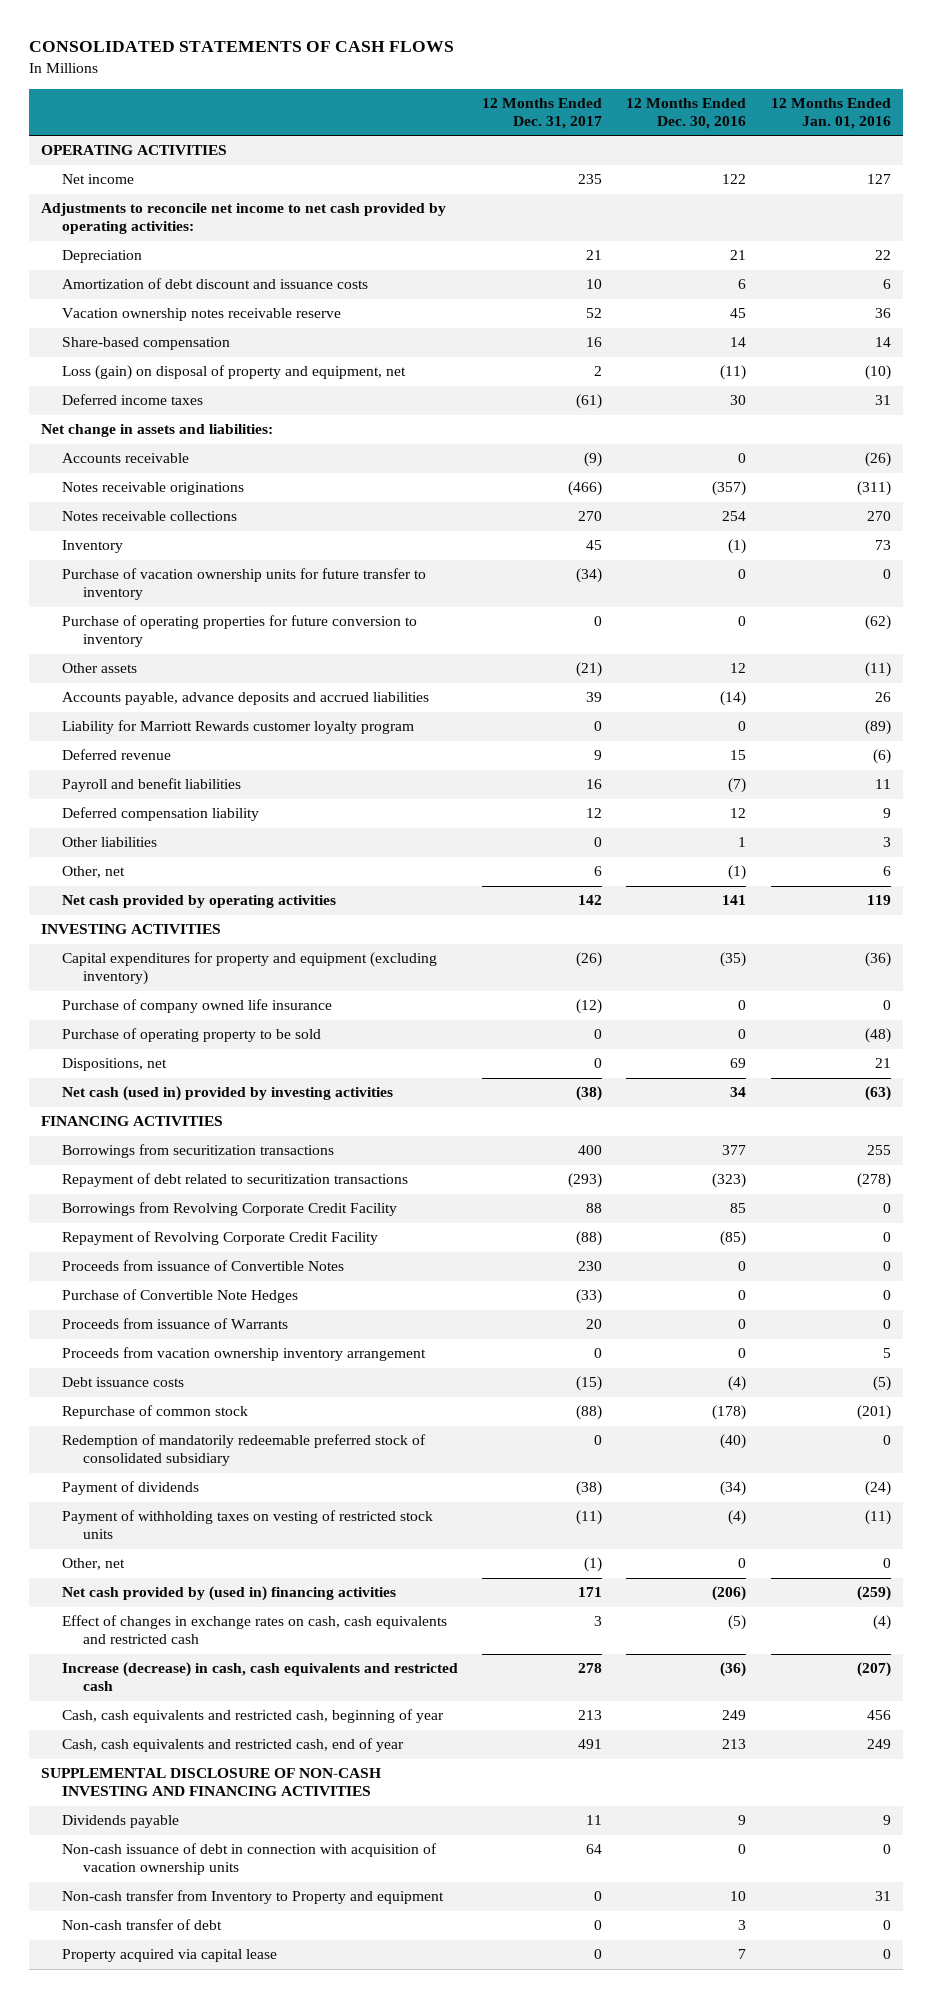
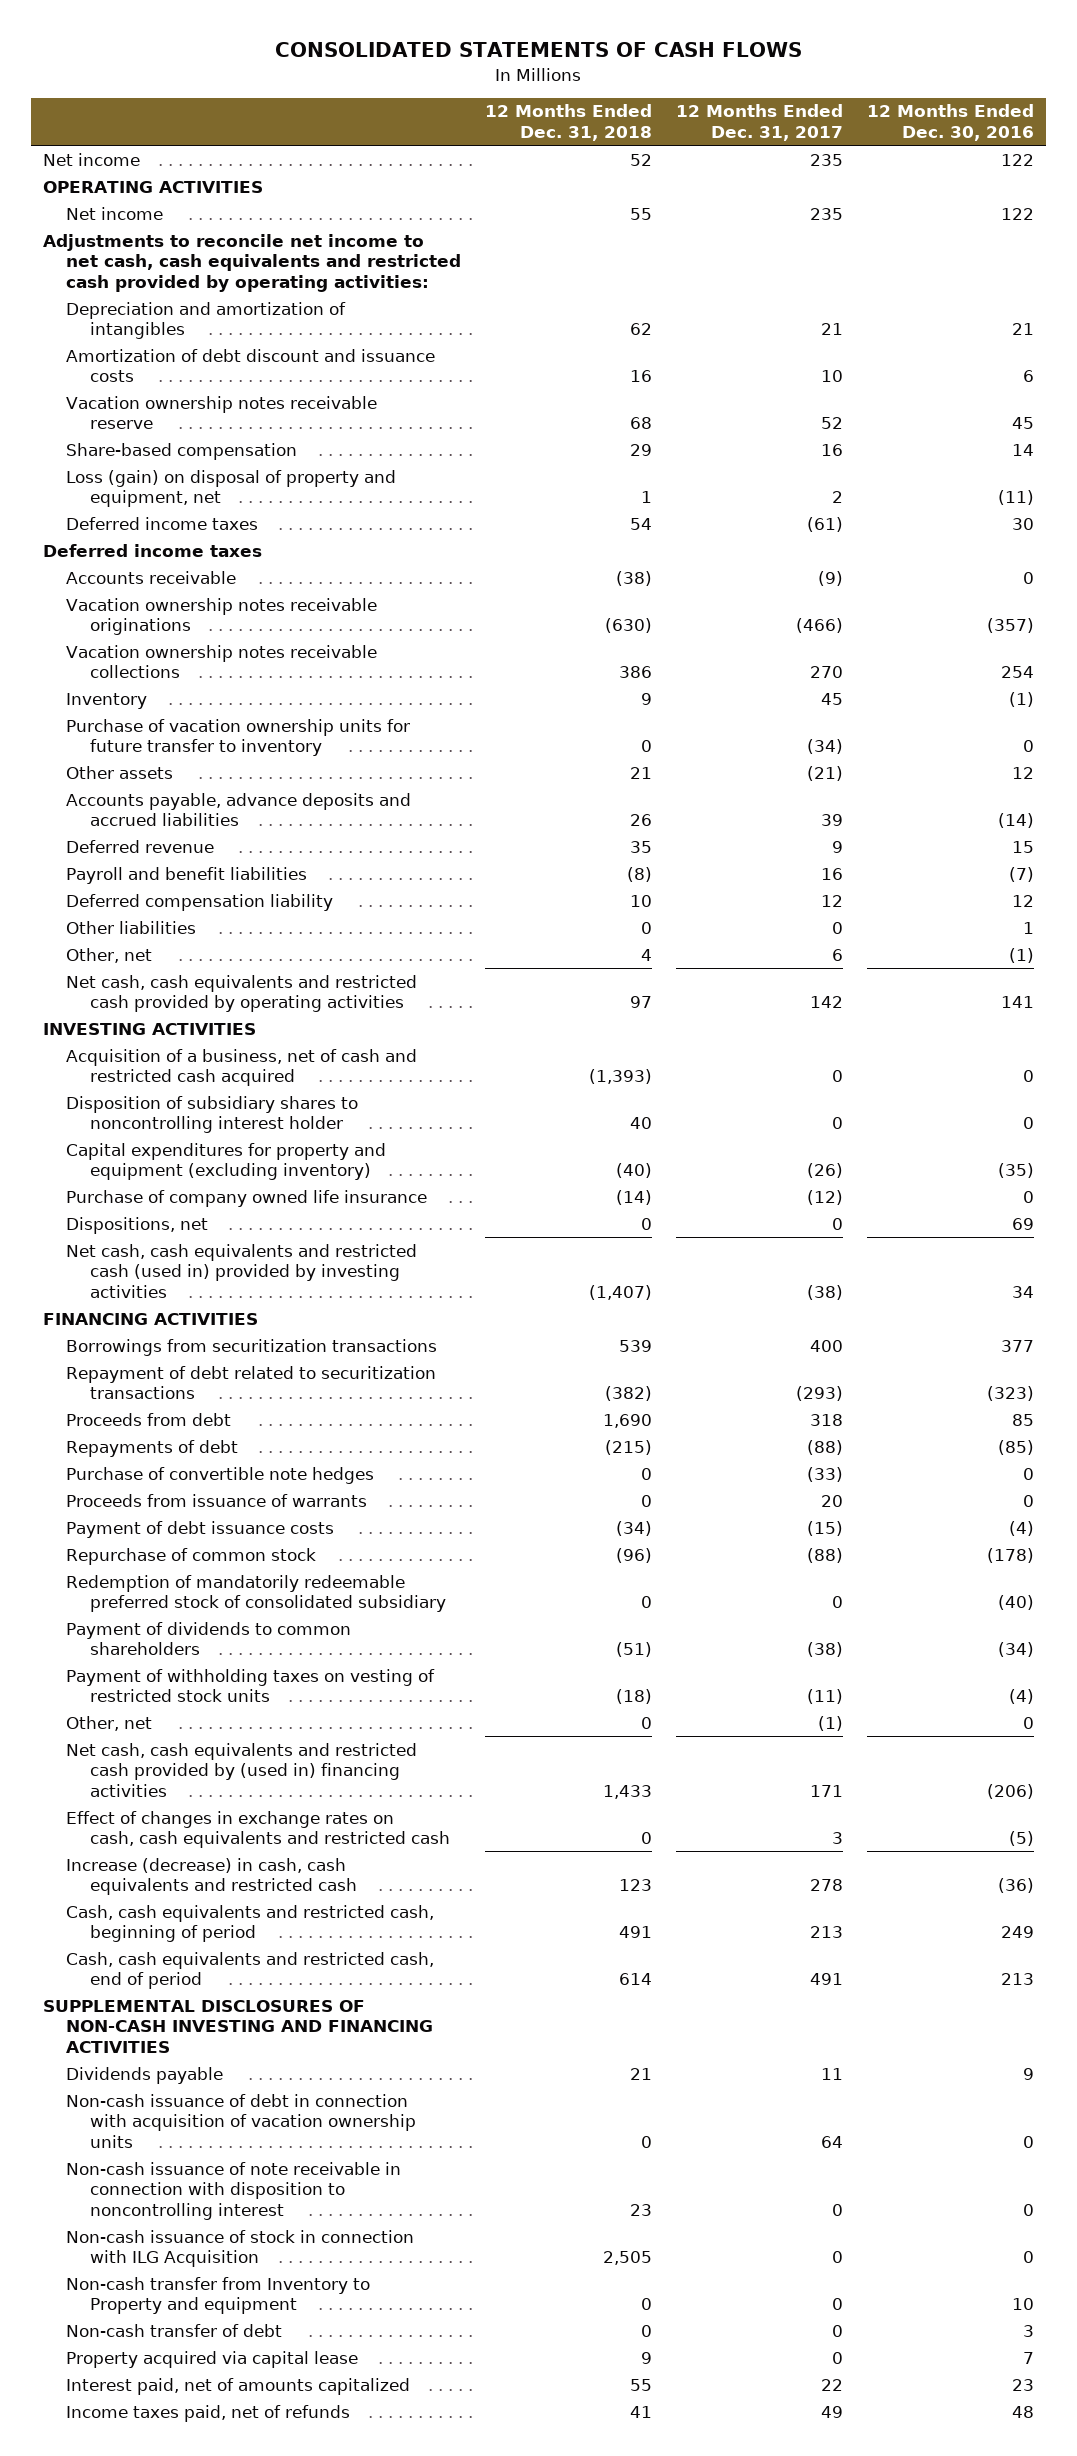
- | 12 Months Ended Dec. 31, 2017 | 12 Months Ended Dec. 30, 2016 | 12 Months Ended Jan. 01, 2016
+ | 12 Months Ended Dec. 31, 2018 | 12 Months Ended Dec. 31, 2017 | 12 Months Ended Dec. 30, 2016
+ Net income | 52 | 235 | 122
- Adjustments to reconcile net income to net cash provided by operating activities:
- Depreciation | 21 | 21 | 22
+ Adjustments to reconcile net income to net cash, cash equivalents and restricted cash provided by operating activities:
+ Depreciation and amortization of intangibles | 62 | 21 | 21
- Net change in assets and liabilities:
+ Deferred income taxes
- Notes receivable originations | (466) | (357) | (311)
- Notes receivable collections | 270 | 254 | 270
+ Vacation ownership notes receivable originations | (630) | (466) | (357)
+ Vacation ownership notes receivable collections | 386 | 270 | 254
- Purchase of operating properties for future conversion to inventory | 0 | 0 | (62)
- Liability for Marriott Rewards customer loyalty program | 0 | 0 | (89)
- Net cash provided by operating activities | 142 | 141 | 119
+ Net cash, cash equivalents and restricted cash provided by operating activities | 97 | 142 | 141
+ Acquisition of a business, net of cash and restricted cash acquired | (1,393) | 0 | 0
+ Disposition of subsidiary shares to noncontrolling interest holder | 40 | 0 | 0
- Purchase of operating property to be sold | 0 | 0 | (48)
- Net cash (used in) provided by investing activities | (38) | 34 | (63)
+ Net cash, cash equivalents and restricted cash (used in) provided by investing activities | (1,407) | (38) | 34
- Borrowings from Revolving Corporate Credit Facility | 88 | 85 | 0
- Repayment of Revolving Corporate Credit Facility | (88) | (85) | 0
- Proceeds from issuance of Convertible Notes | 230 | 0 | 0
- Purchase of Convertible Note Hedges | (33) | 0 | 0
- Proceeds from issuance of Warrants | 20 | 0 | 0
- Proceeds from vacation ownership inventory arrangement | 0 | 0 | 5
- Debt issuance costs | (15) | (4) | (5)
+ Proceeds from debt | 1,690 | 318 | 85
+ Repayments of debt | (215) | (88) | (85)
+ Purchase of convertible note hedges | 0 | (33) | 0
+ Proceeds from issuance of warrants | 0 | 20 | 0
+ Payment of debt issuance costs | (34) | (15) | (4)
- Payment of dividends | (38) | (34) | (24)
+ Payment of dividends to common shareholders | (51) | (38) | (34)
- Net cash provided by (used in) financing activities | 171 | (206) | (259)
+ Net cash, cash equivalents and restricted cash provided by (used in) financing activities | 1,433 | 171 | (206)
- Cash, cash equivalents and restricted cash, beginning of year | 213 | 249 | 456
- Cash, cash equivalents and restricted cash, end of year | 491 | 213 | 249
- SUPPLEMENTAL DISCLOSURE OF NON-CASH INVESTING AND FINANCING ACTIVITIES
+ Cash, cash equivalents and restricted cash, beginning of period | 491 | 213 | 249
+ Cash, cash equivalents and restricted cash, end of period | 614 | 491 | 213
+ SUPPLEMENTAL DISCLOSURES OF NON-CASH INVESTING AND FINANCING ACTIVITIES
+ Non-cash issuance of note receivable in connection with disposition to noncontrolling interest | 23 | 0 | 0
+ Non-cash issuance of stock in connection with ILG Acquisition | 2,505 | 0 | 0
+ Interest paid, net of amounts capitalized | 55 | 22 | 23
+ Income taxes paid, net of refunds | 41 | 49 | 48

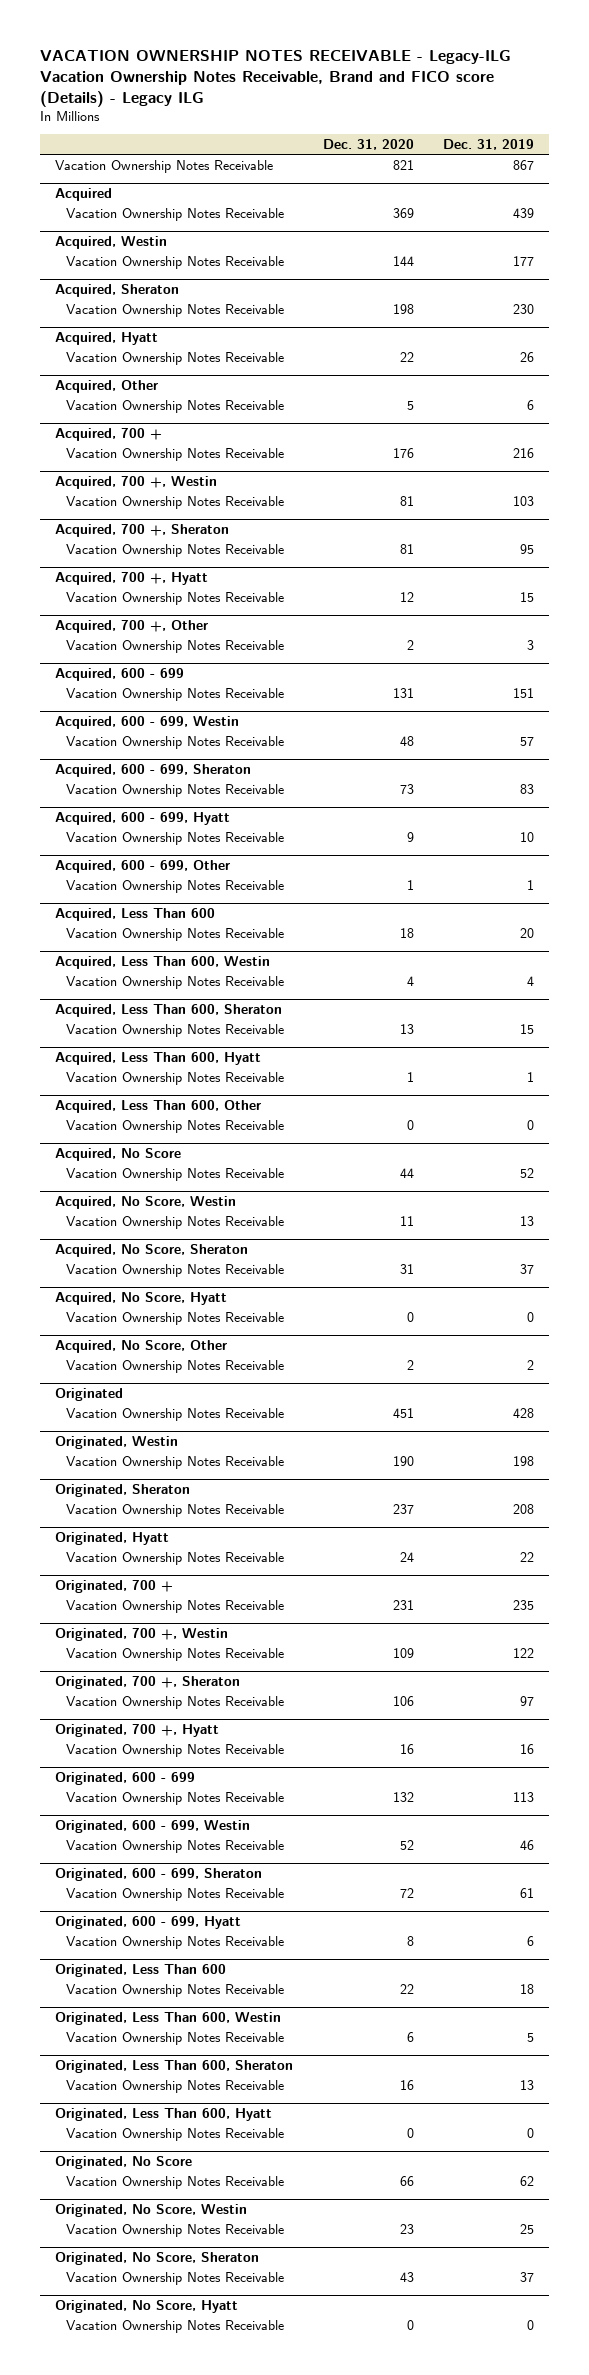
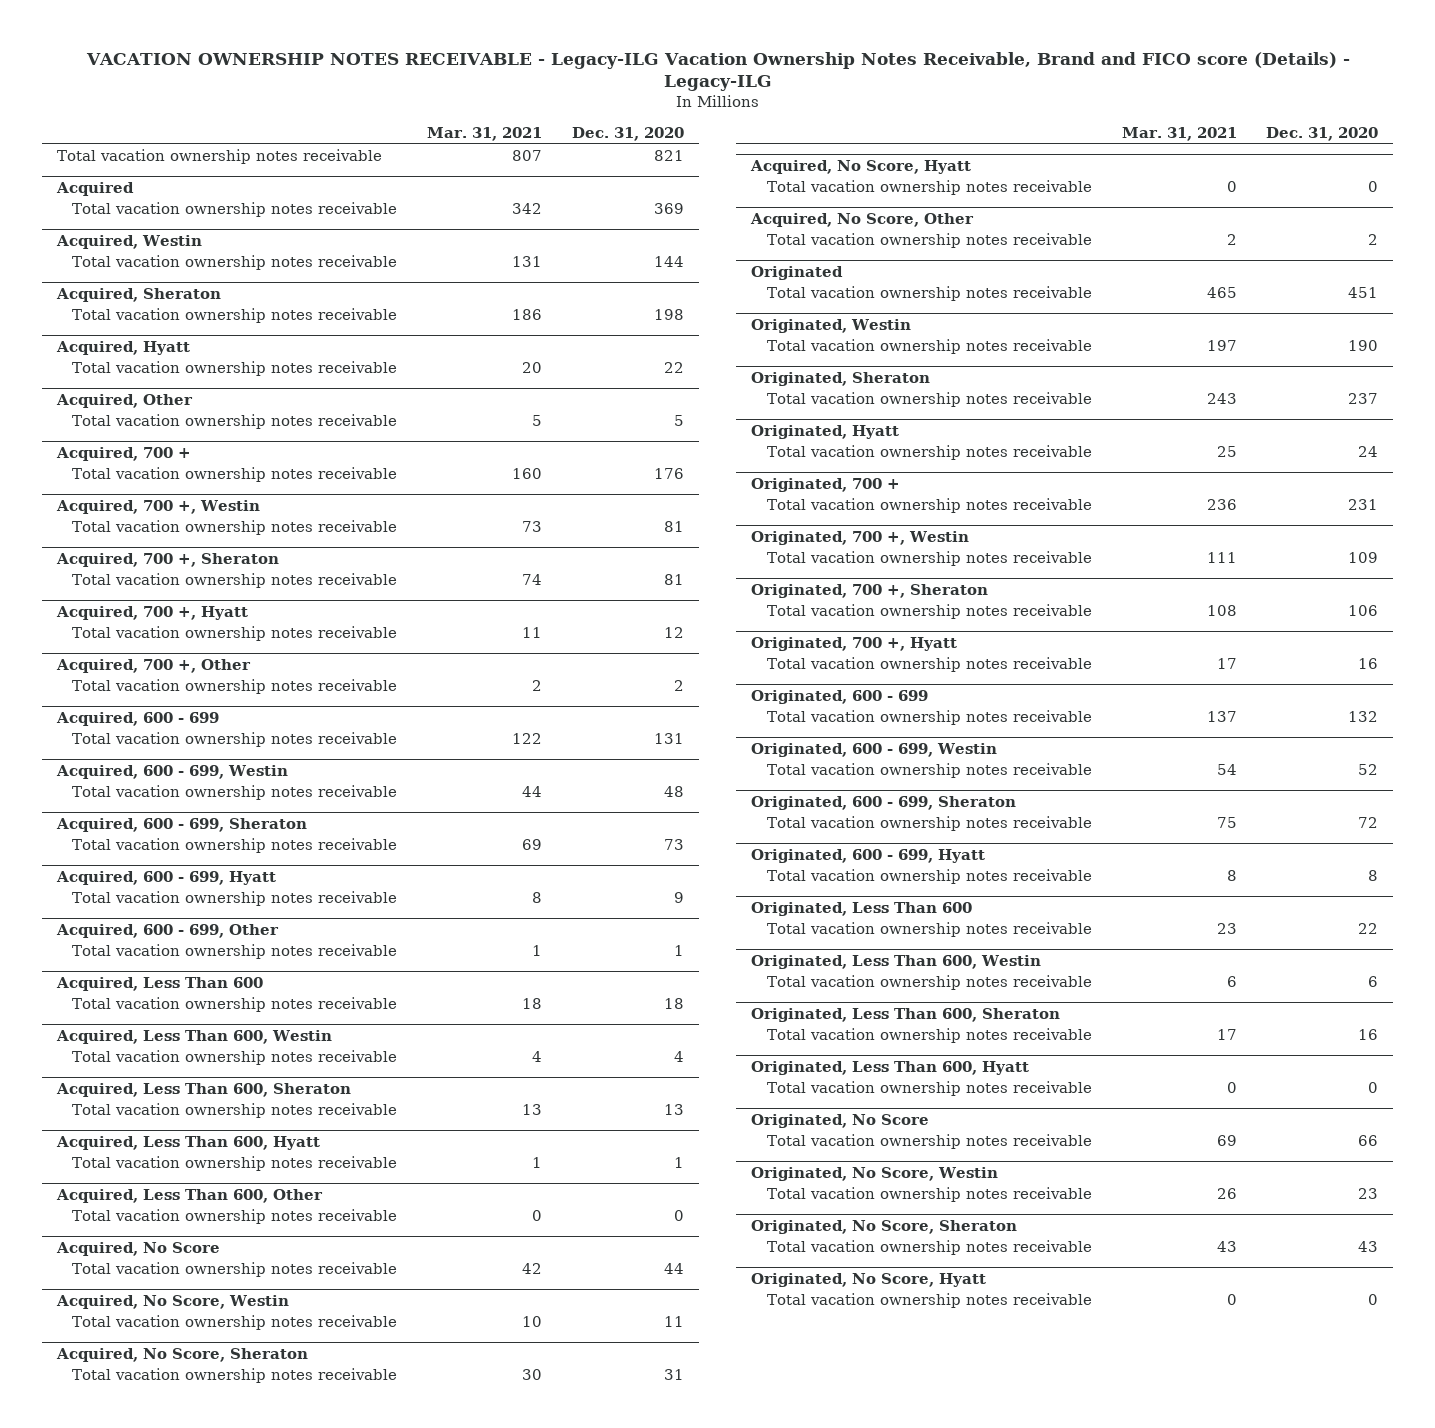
- VACATION OWNERSHIP NOTES RECEIVABLE - Legacy-ILG Vacation Ownership Notes Receivable, Brand and FICO score (Details) - Legacy ILG
+ VACATION OWNERSHIP NOTES RECEIVABLE - Legacy-ILG Vacation Ownership Notes Receivable, Brand and FICO score (Details) - Legacy-ILG
- | Dec. 31, 2020 | Dec. 31, 2019
+ | Mar. 31, 2021 | Dec. 31, 2020
- Vacation Ownership Notes Receivable | 821 | 867
+ Total vacation ownership notes receivable | 807 | 821
@ Acquired
- Vacation Ownership Notes Receivable | 369 | 439
+ Total vacation ownership notes receivable | 342 | 369
@ Acquired, Westin
- Vacation Ownership Notes Receivable | 144 | 177
+ Total vacation ownership notes receivable | 131 | 144
@ Acquired, Sheraton
- Vacation Ownership Notes Receivable | 198 | 230
+ Total vacation ownership notes receivable | 186 | 198
@ Acquired, Hyatt
- Vacation Ownership Notes Receivable | 22 | 26
+ Total vacation ownership notes receivable | 20 | 22
@ Acquired, Other
- Vacation Ownership Notes Receivable | 5 | 6
+ Total vacation ownership notes receivable | 5 | 5
@ Acquired, 700 +
- Vacation Ownership Notes Receivable | 176 | 216
+ Total vacation ownership notes receivable | 160 | 176
@ Acquired, 700 +, Westin
- Vacation Ownership Notes Receivable | 81 | 103
+ Total vacation ownership notes receivable | 73 | 81
@ Acquired, 700 +, Sheraton
- Vacation Ownership Notes Receivable | 81 | 95
+ Total vacation ownership notes receivable | 74 | 81
@ Acquired, 700 +, Hyatt
- Vacation Ownership Notes Receivable | 12 | 15
+ Total vacation ownership notes receivable | 11 | 12
@ Acquired, 700 +, Other
- Vacation Ownership Notes Receivable | 2 | 3
+ Total vacation ownership notes receivable | 2 | 2
@ Acquired, 600 - 699
- Vacation Ownership Notes Receivable | 131 | 151
+ Total vacation ownership notes receivable | 122 | 131
@ Acquired, 600 - 699, Westin
- Vacation Ownership Notes Receivable | 48 | 57
+ Total vacation ownership notes receivable | 44 | 48
@ Acquired, 600 - 699, Sheraton
- Vacation Ownership Notes Receivable | 73 | 83
+ Total vacation ownership notes receivable | 69 | 73
@ Acquired, 600 - 699, Hyatt
- Vacation Ownership Notes Receivable | 9 | 10
+ Total vacation ownership notes receivable | 8 | 9
@ Acquired, 600 - 699, Other
- Vacation Ownership Notes Receivable | 1 | 1
+ Total vacation ownership notes receivable | 1 | 1
@ Acquired, Less Than 600
- Vacation Ownership Notes Receivable | 18 | 20
+ Total vacation ownership notes receivable | 18 | 18
@ Acquired, Less Than 600, Westin
- Vacation Ownership Notes Receivable | 4 | 4
+ Total vacation ownership notes receivable | 4 | 4
@ Acquired, Less Than 600, Sheraton
- Vacation Ownership Notes Receivable | 13 | 15
+ Total vacation ownership notes receivable | 13 | 13
@ Acquired, Less Than 600, Hyatt
- Vacation Ownership Notes Receivable | 1 | 1
+ Total vacation ownership notes receivable | 1 | 1
@ Acquired, Less Than 600, Other
- Vacation Ownership Notes Receivable | 0 | 0
+ Total vacation ownership notes receivable | 0 | 0
@ Acquired, No Score
- Vacation Ownership Notes Receivable | 44 | 52
+ Total vacation ownership notes receivable | 42 | 44
@ Acquired, No Score, Westin
- Vacation Ownership Notes Receivable | 11 | 13
+ Total vacation ownership notes receivable | 10 | 11
@ Acquired, No Score, Sheraton
- Vacation Ownership Notes Receivable | 31 | 37
+ Total vacation ownership notes receivable | 30 | 31
@ Acquired, No Score, Hyatt
- Vacation Ownership Notes Receivable | 0 | 0
+ Total vacation ownership notes receivable | 0 | 0
@ Acquired, No Score, Other
- Vacation Ownership Notes Receivable | 2 | 2
+ Total vacation ownership notes receivable | 2 | 2
@ Originated
- Vacation Ownership Notes Receivable | 451 | 428
+ Total vacation ownership notes receivable | 465 | 451
@ Originated, Westin
- Vacation Ownership Notes Receivable | 190 | 198
+ Total vacation ownership notes receivable | 197 | 190
@ Originated, Sheraton
- Vacation Ownership Notes Receivable | 237 | 208
+ Total vacation ownership notes receivable | 243 | 237
@ Originated, Hyatt
- Vacation Ownership Notes Receivable | 24 | 22
+ Total vacation ownership notes receivable | 25 | 24
@ Originated, 700 +
- Vacation Ownership Notes Receivable | 231 | 235
+ Total vacation ownership notes receivable | 236 | 231
@ Originated, 700 +, Westin
- Vacation Ownership Notes Receivable | 109 | 122
+ Total vacation ownership notes receivable | 111 | 109
@ Originated, 700 +, Sheraton
- Vacation Ownership Notes Receivable | 106 | 97
+ Total vacation ownership notes receivable | 108 | 106
@ Originated, 700 +, Hyatt
- Vacation Ownership Notes Receivable | 16 | 16
+ Total vacation ownership notes receivable | 17 | 16
@ Originated, 600 - 699
- Vacation Ownership Notes Receivable | 132 | 113
+ Total vacation ownership notes receivable | 137 | 132
@ Originated, 600 - 699, Westin
- Vacation Ownership Notes Receivable | 52 | 46
+ Total vacation ownership notes receivable | 54 | 52
@ Originated, 600 - 699, Sheraton
- Vacation Ownership Notes Receivable | 72 | 61
+ Total vacation ownership notes receivable | 75 | 72
@ Originated, 600 - 699, Hyatt
- Vacation Ownership Notes Receivable | 8 | 6
+ Total vacation ownership notes receivable | 8 | 8
@ Originated, Less Than 600
- Vacation Ownership Notes Receivable | 22 | 18
+ Total vacation ownership notes receivable | 23 | 22
@ Originated, Less Than 600, Westin
- Vacation Ownership Notes Receivable | 6 | 5
+ Total vacation ownership notes receivable | 6 | 6
@ Originated, Less Than 600, Sheraton
- Vacation Ownership Notes Receivable | 16 | 13
+ Total vacation ownership notes receivable | 17 | 16
@ Originated, Less Than 600, Hyatt
- Vacation Ownership Notes Receivable | 0 | 0
+ Total vacation ownership notes receivable | 0 | 0
@ Originated, No Score
- Vacation Ownership Notes Receivable | 66 | 62
+ Total vacation ownership notes receivable | 69 | 66
@ Originated, No Score, Westin
- Vacation Ownership Notes Receivable | 23 | 25
+ Total vacation ownership notes receivable | 26 | 23
@ Originated, No Score, Sheraton
- Vacation Ownership Notes Receivable | 43 | 37
+ Total vacation ownership notes receivable | 43 | 43
@ Originated, No Score, Hyatt
- Vacation Ownership Notes Receivable | 0 | 0
+ Total vacation ownership notes receivable | 0 | 0

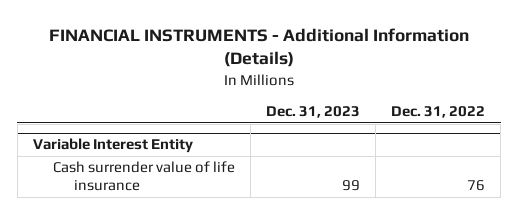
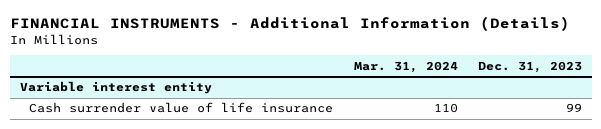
- | Dec. 31, 2023 | Dec. 31, 2022
+ | Mar. 31, 2024 | Dec. 31, 2023
- Variable Interest Entity
+ Variable interest entity

